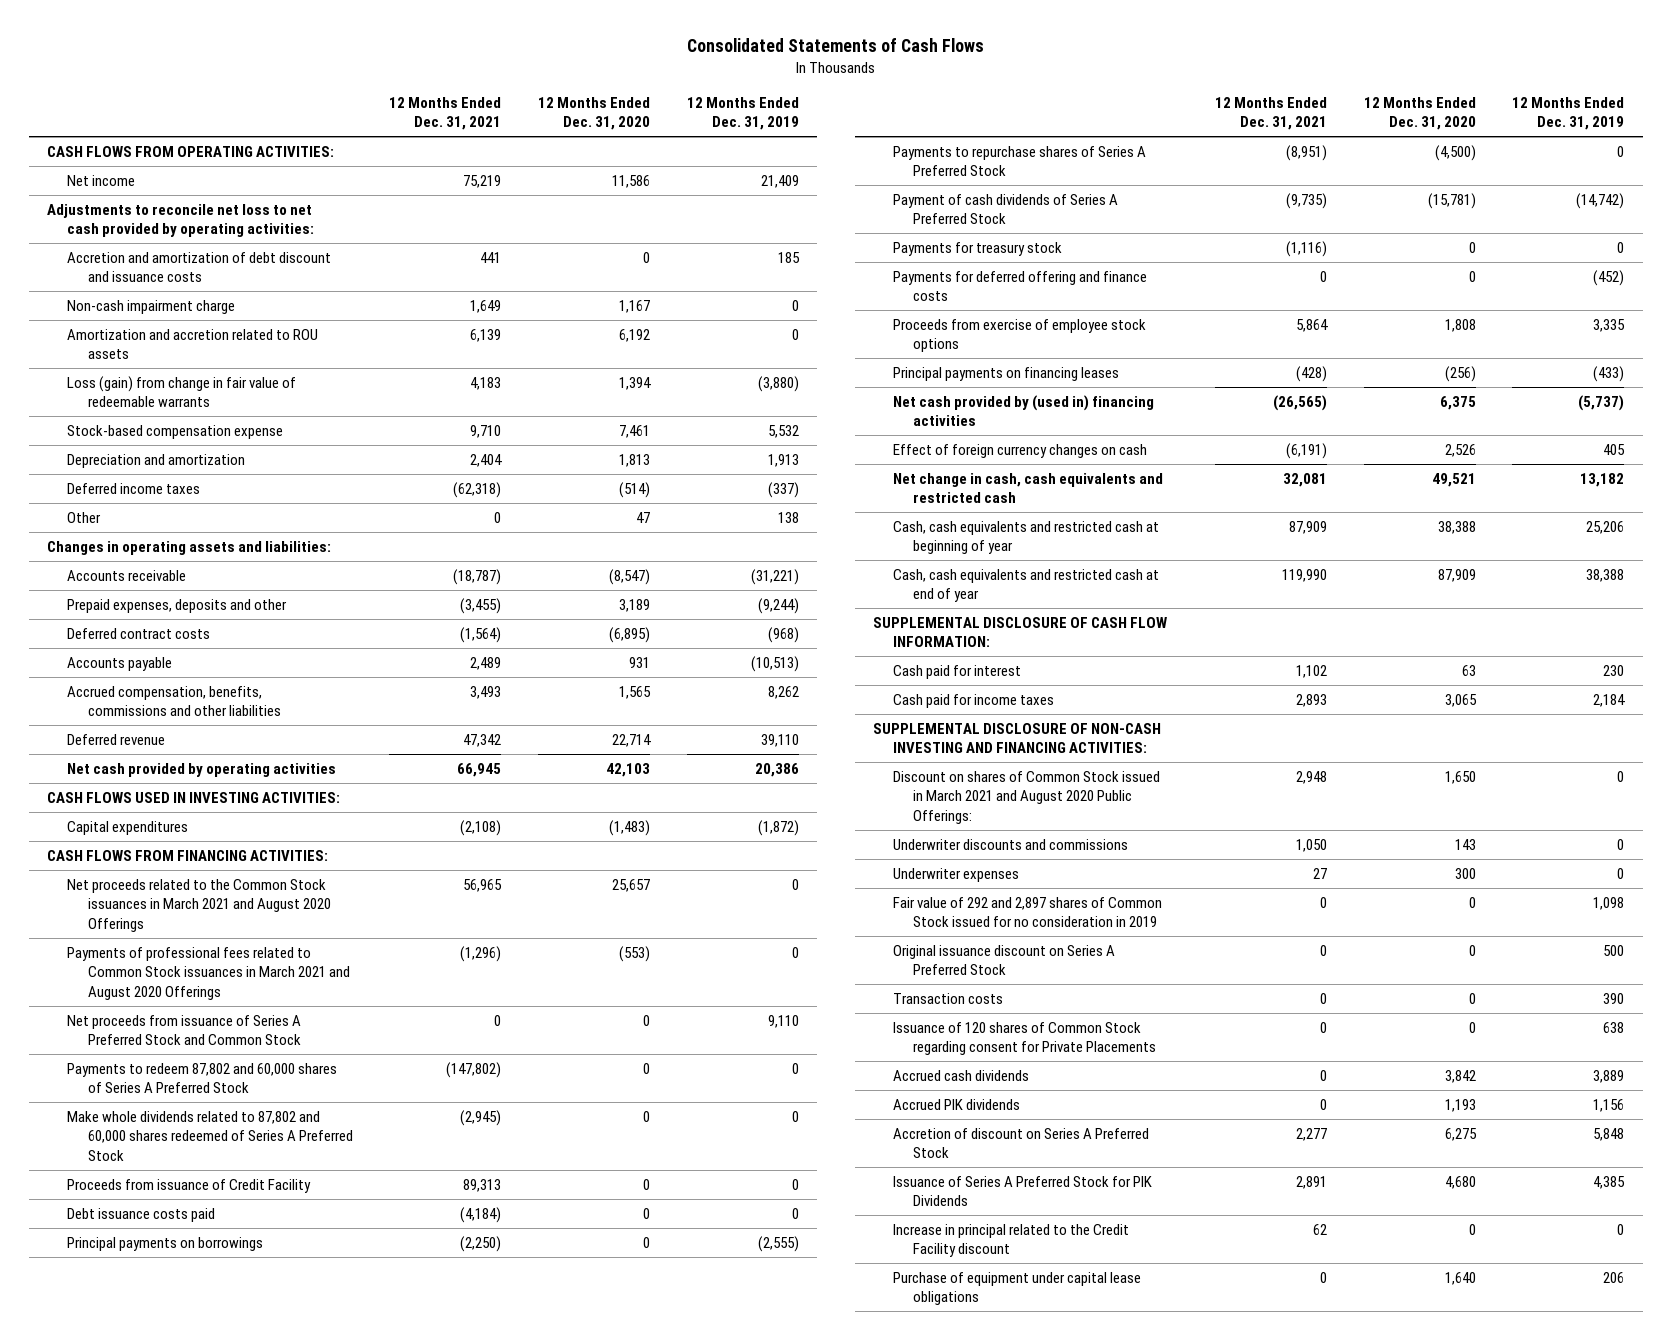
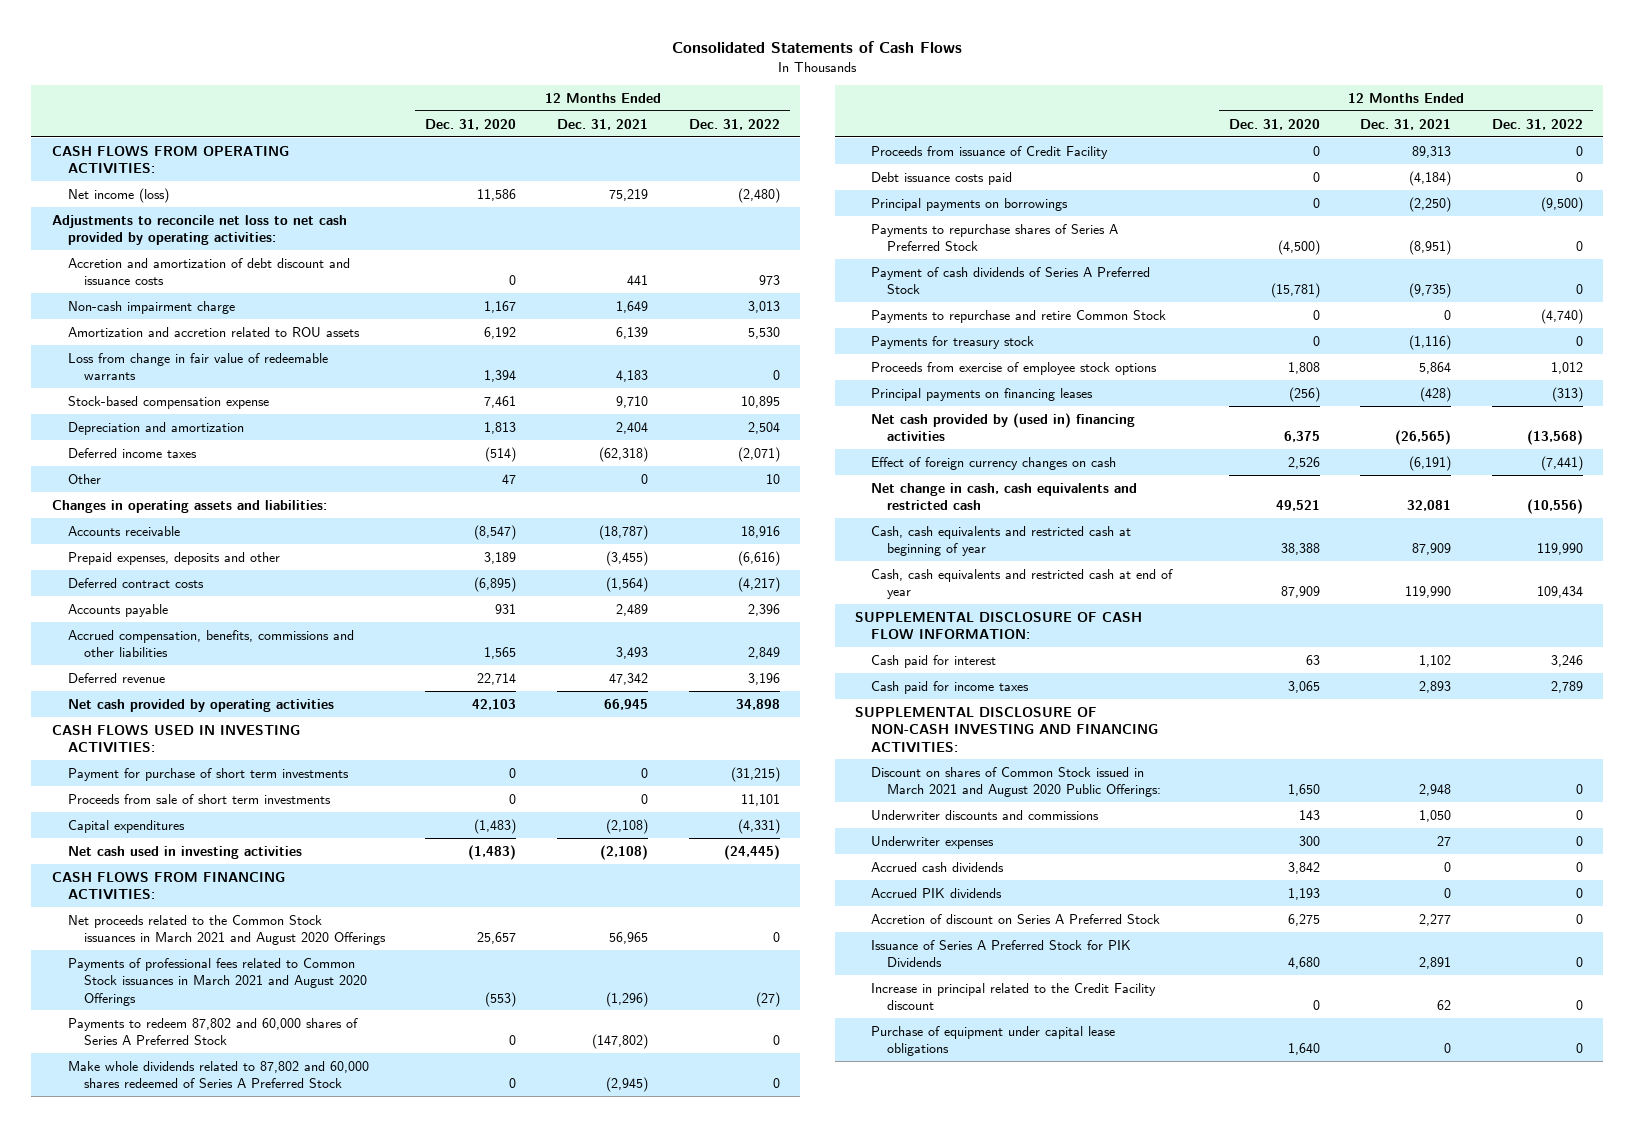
- | 12 Months Ended Dec. 31, 2021 | 12 Months Ended Dec. 31, 2020 | 12 Months Ended Dec. 31, 2019
+ | 12 Months Ended Dec. 31, 2020 | 12 Months Ended Dec. 31, 2021 | 12 Months Ended Dec. 31, 2022
- Net income | 75,219 | 11,586 | 21,409
+ Net income (loss) | 11,586 | 75,219 | (2,480)
- Loss (gain) from change in fair value of redeemable warrants | 4,183 | 1,394 | (3,880)
+ Loss from change in fair value of redeemable warrants | 1,394 | 4,183 | 0
+ Payment for purchase of short term investments | 0 | 0 | (31,215)
+ Proceeds from sale of short term investments | 0 | 0 | 11,101
+ Net cash used in investing activities | (1,483) | (2,108) | (24,445)
- Net proceeds from issuance of Series A Preferred Stock and Common Stock | 0 | 0 | 9,110
+ Payments to repurchase and retire Common Stock | 0 | 0 | (4,740)
- Payments for deferred offering and finance costs | 0 | 0 | (452)
- Fair value of 292 and 2,897 shares of Common Stock issued for no consideration in 2019 | 0 | 0 | 1,098
- Original issuance discount on Series A Preferred Stock | 0 | 0 | 500
- Transaction costs | 0 | 0 | 390
- Issuance of 120 shares of Common Stock regarding consent for Private Placements | 0 | 0 | 638

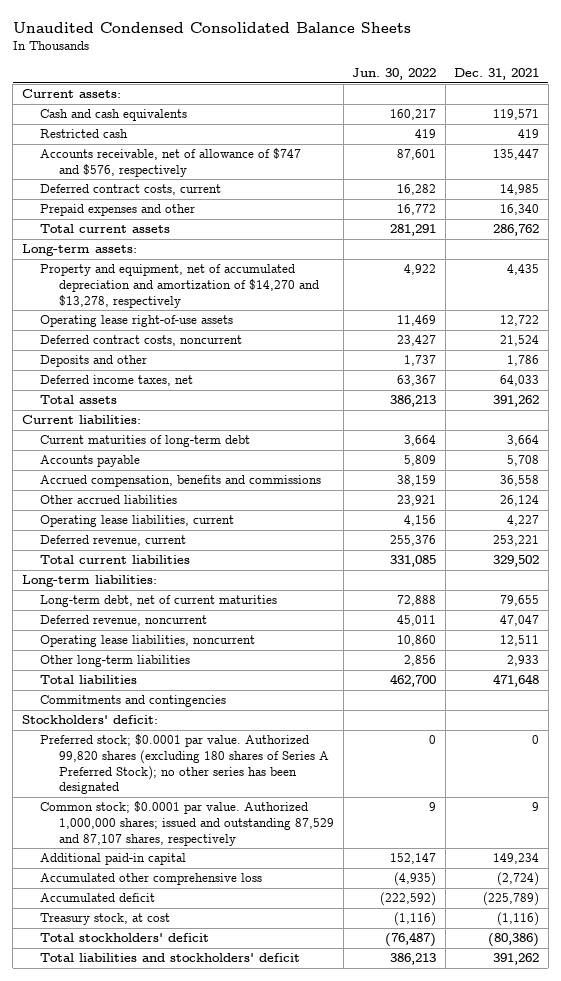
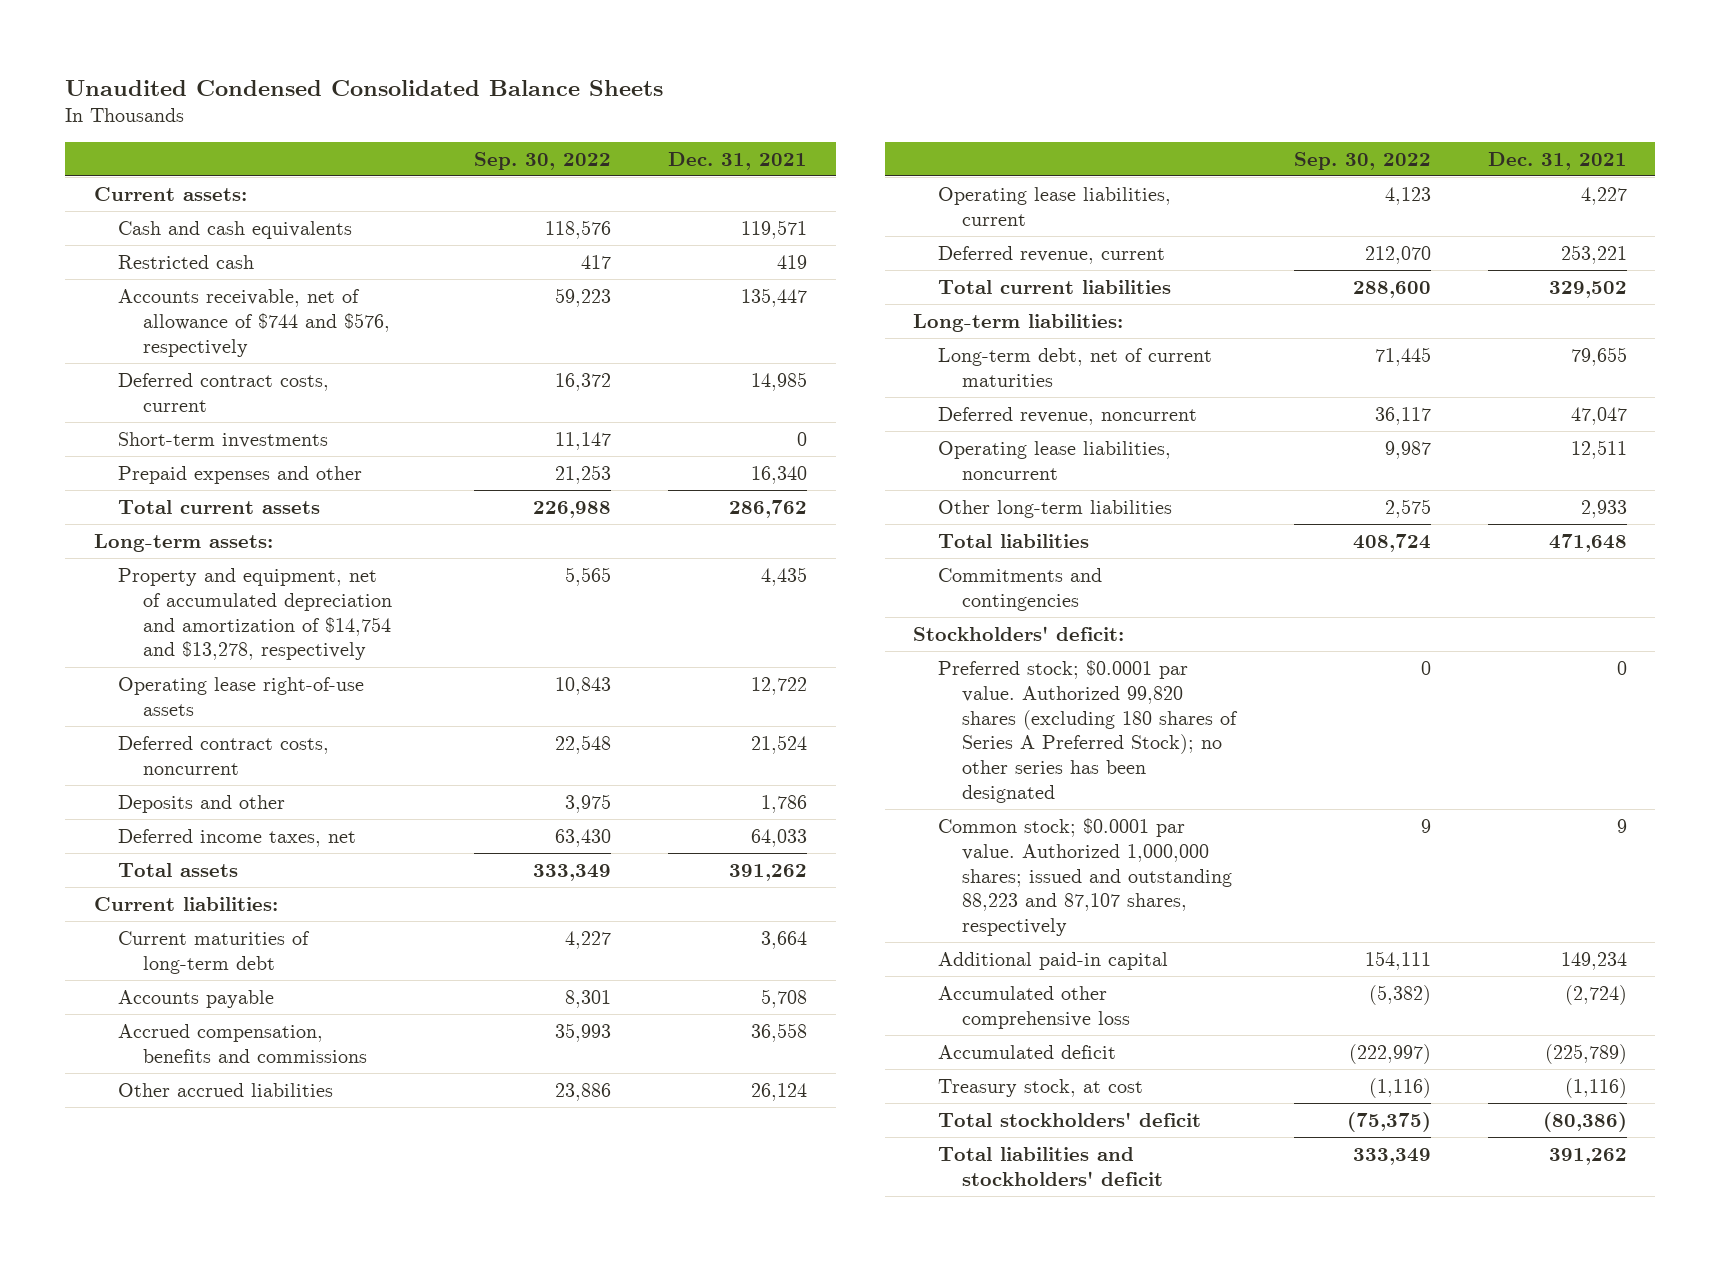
- | Jun. 30, 2022 | Dec. 31, 2021
+ | Sep. 30, 2022 | Dec. 31, 2021
- Accounts receivable, net of allowance of $747 and $576, respectively | 87,601 | 135,447
+ Accounts receivable, net of allowance of $744 and $576, respectively | 59,223 | 135,447
+ Short-term investments | 11,147 | 0
- Property and equipment, net of accumulated depreciation and amortization of $14,270 and $13,278, respectively | 4,922 | 4,435
+ Property and equipment, net of accumulated depreciation and amortization of $14,754 and $13,278, respectively | 5,565 | 4,435
- Common stock; $0.0001 par value. Authorized 1,000,000 shares; issued and outstanding 87,529 and 87,107 shares, respectively | 9 | 9
+ Common stock; $0.0001 par value. Authorized 1,000,000 shares; issued and outstanding 88,223 and 87,107 shares, respectively | 9 | 9

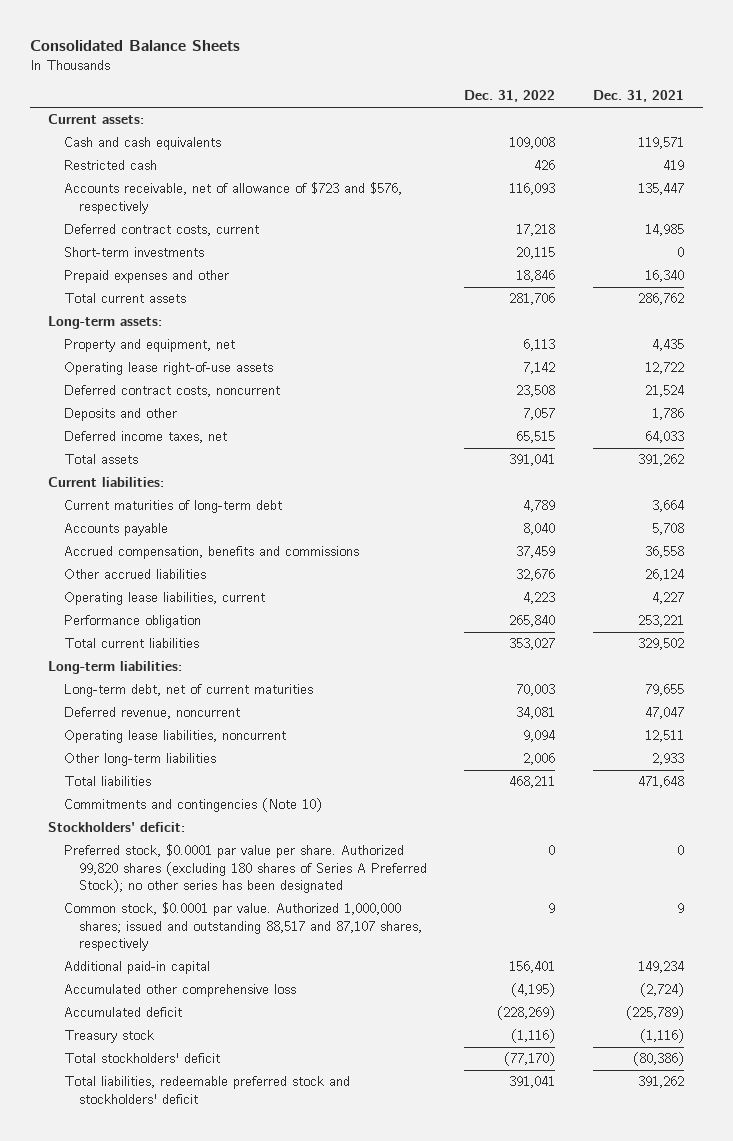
- Unaudited Condensed Consolidated Balance Sheets
+ Consolidated Balance Sheets
- | Sep. 30, 2022 | Dec. 31, 2021
+ | Dec. 31, 2022 | Dec. 31, 2021
- Accounts receivable, net of allowance of $744 and $576, respectively | 59,223 | 135,447
+ Accounts receivable, net of allowance of $723 and $576, respectively | 116,093 | 135,447
- Property and equipment, net of accumulated depreciation and amortization of $14,754 and $13,278, respectively | 5,565 | 4,435
+ Property and equipment, net | 6,113 | 4,435
- Deferred revenue, current | 212,070 | 253,221
+ Performance obligation | 265,840 | 253,221
- Commitments and contingencies
+ Commitments and contingencies (Note 10)
- Preferred stock; $0.0001 par value. Authorized 99,820 shares (excluding 180 shares of Series A Preferred Stock); no other series has been designated | 0 | 0
- Common stock; $0.0001 par value. Authorized 1,000,000 shares; issued and outstanding 88,223 and 87,107 shares, respectively | 9 | 9
+ Preferred stock, $0.0001 par value per share. Authorized 99,820 shares (excluding 180 shares of Series A Preferred Stock); no other series has been designated | 0 | 0
+ Common stock, $0.0001 par value. Authorized 1,000,000 shares; issued and outstanding 88,517 and 87,107 shares, respectively | 9 | 9
- Treasury stock, at cost | (1,116) | (1,116)
+ Treasury stock | (1,116) | (1,116)
- Total liabilities and stockholders' deficit | 333,349 | 391,262
+ Total liabilities, redeemable preferred stock and stockholders' deficit | 391,041 | 391,262

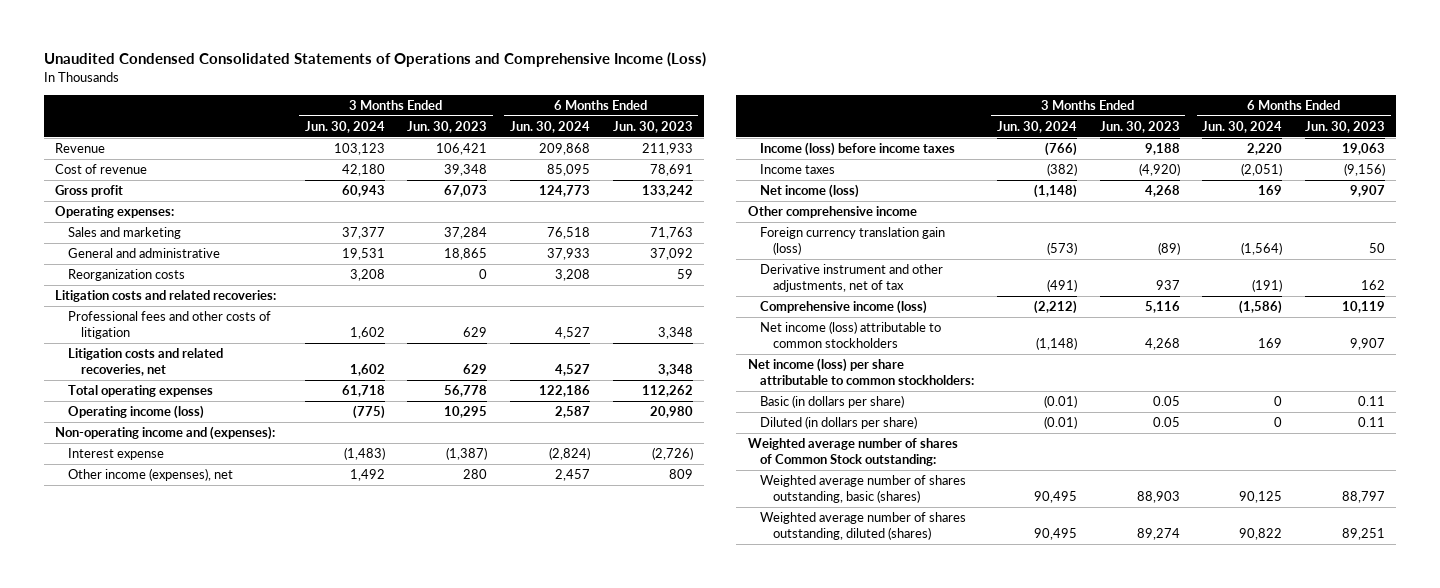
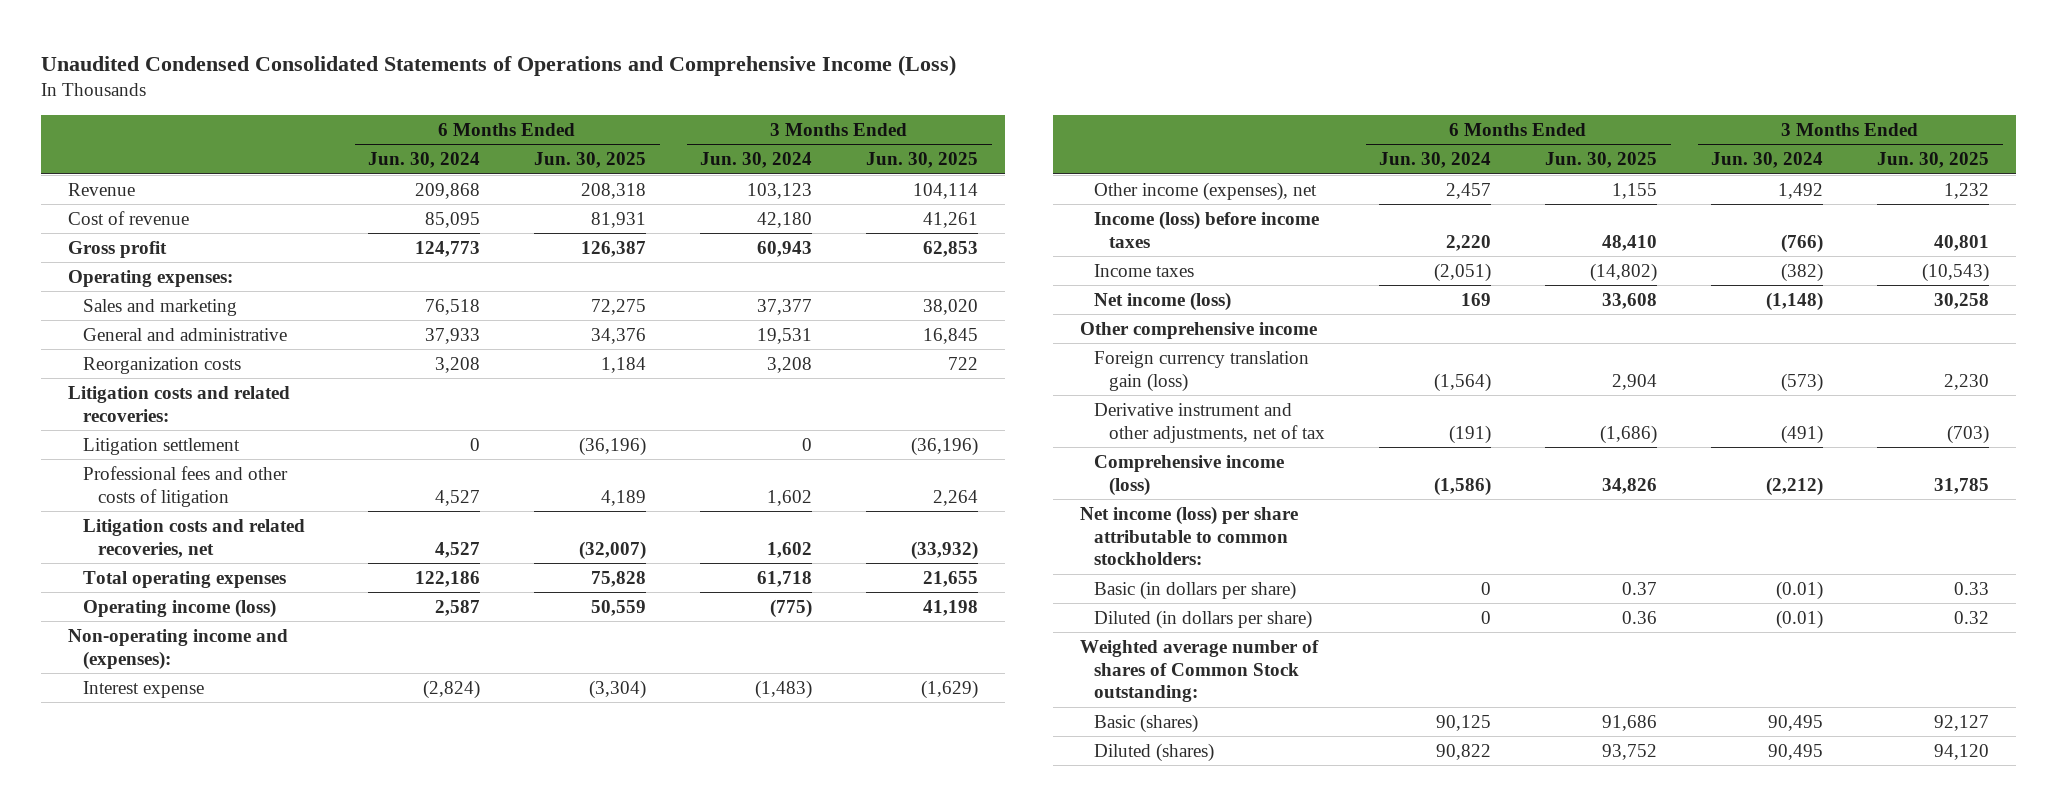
- | 3 Months Ended Jun. 30, 2024 | 3 Months Ended Jun. 30, 2023 | 6 Months Ended Jun. 30, 2024 | 6 Months Ended Jun. 30, 2023
+ | 6 Months Ended Jun. 30, 2024 | 6 Months Ended Jun. 30, 2025 | 3 Months Ended Jun. 30, 2024 | 3 Months Ended Jun. 30, 2025
+ Litigation settlement | 0 | (36,196) | 0 | (36,196)
- Net income (loss) attributable to common stockholders | (1,148) | 4,268 | 169 | 9,907
- Weighted average number of shares outstanding, basic (shares) | 90,495 | 88,903 | 90,125 | 88,797
- Weighted average number of shares outstanding, diluted (shares) | 90,495 | 89,274 | 90,822 | 89,251
+ Basic (shares) | 90,125 | 91,686 | 90,495 | 92,127
+ Diluted (shares) | 90,822 | 93,752 | 90,495 | 94,120

